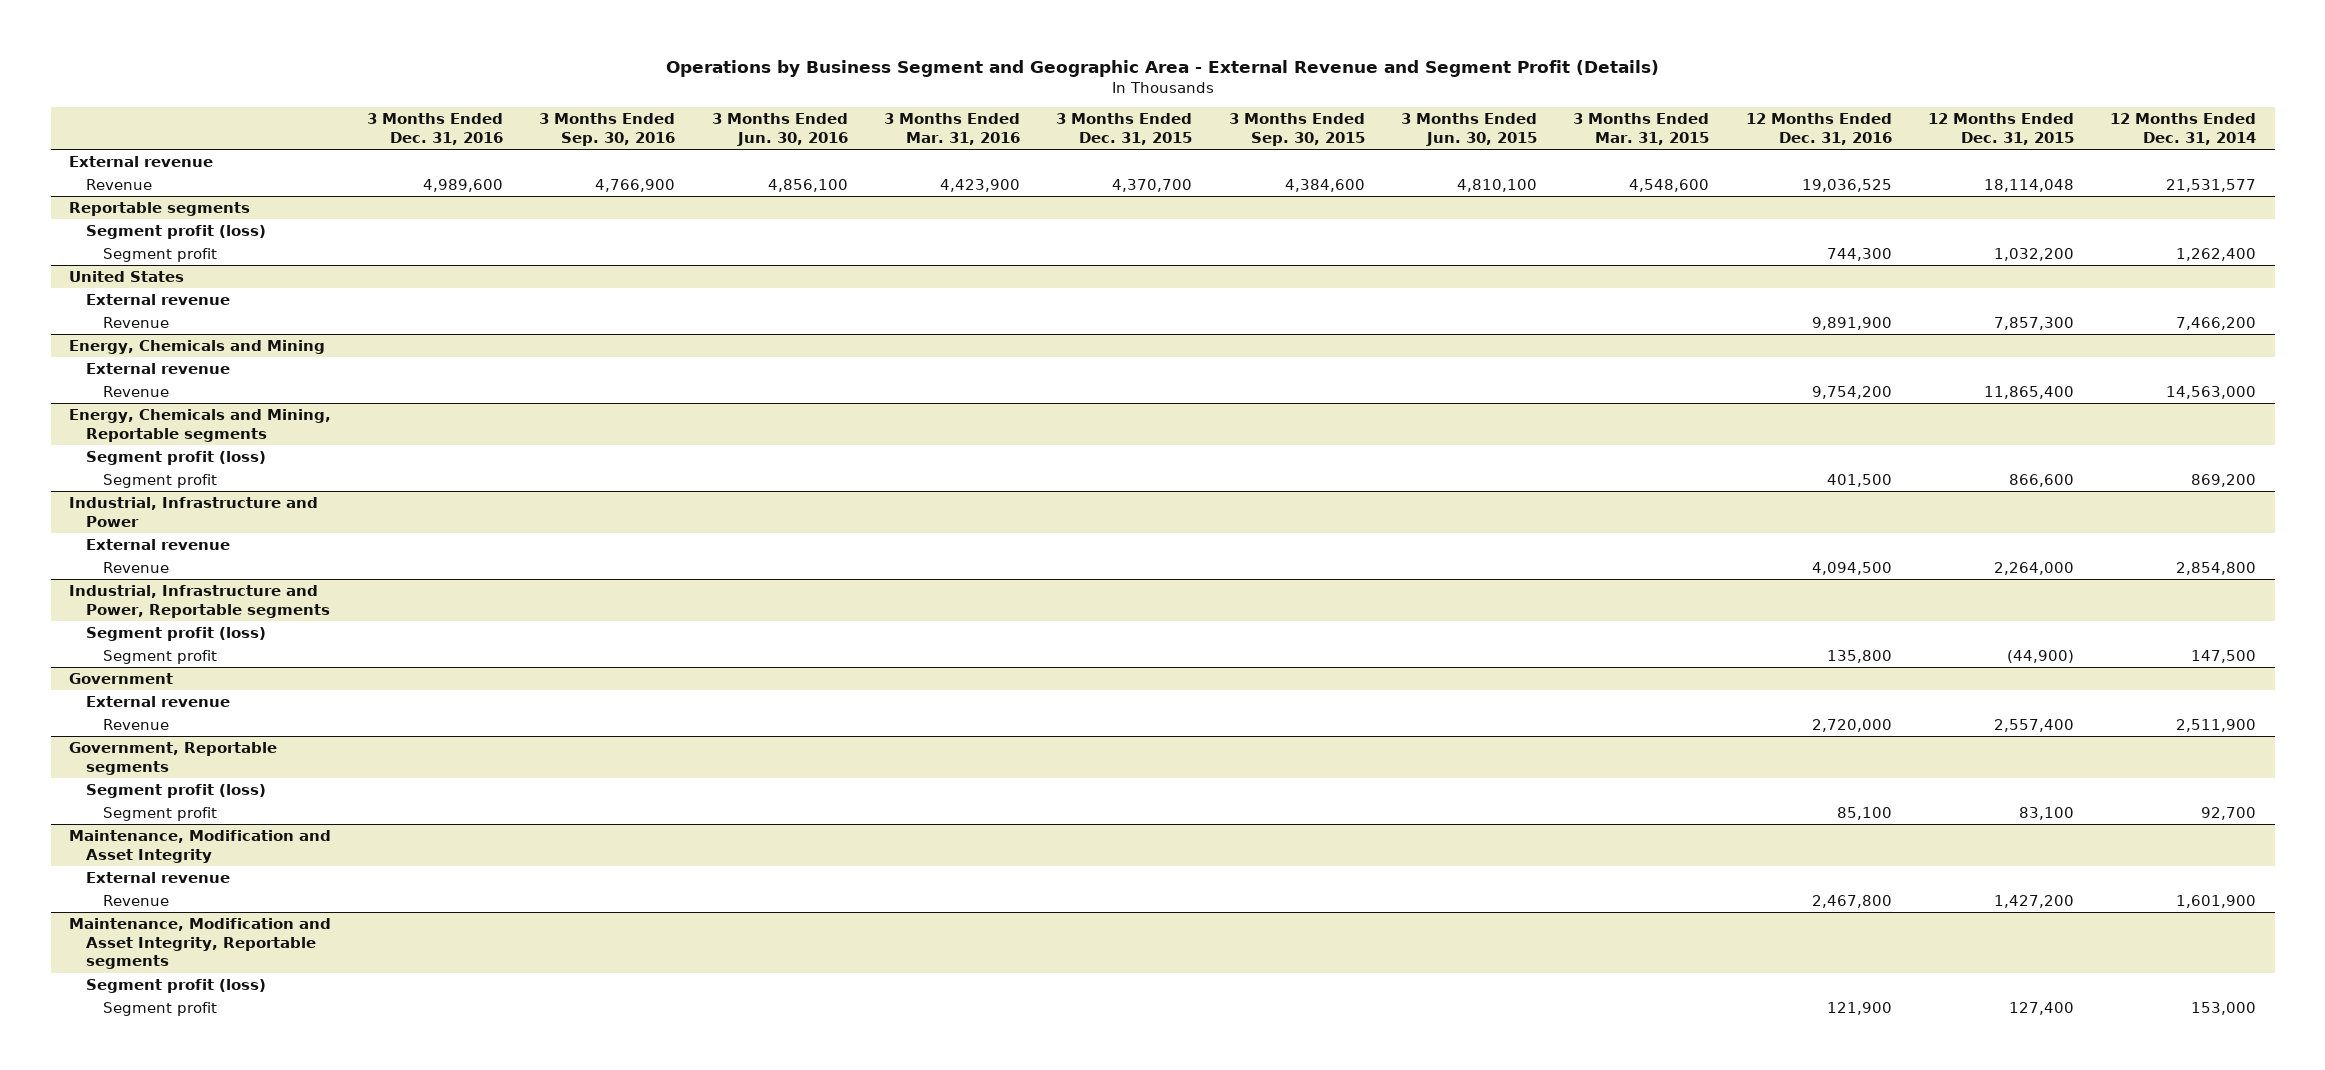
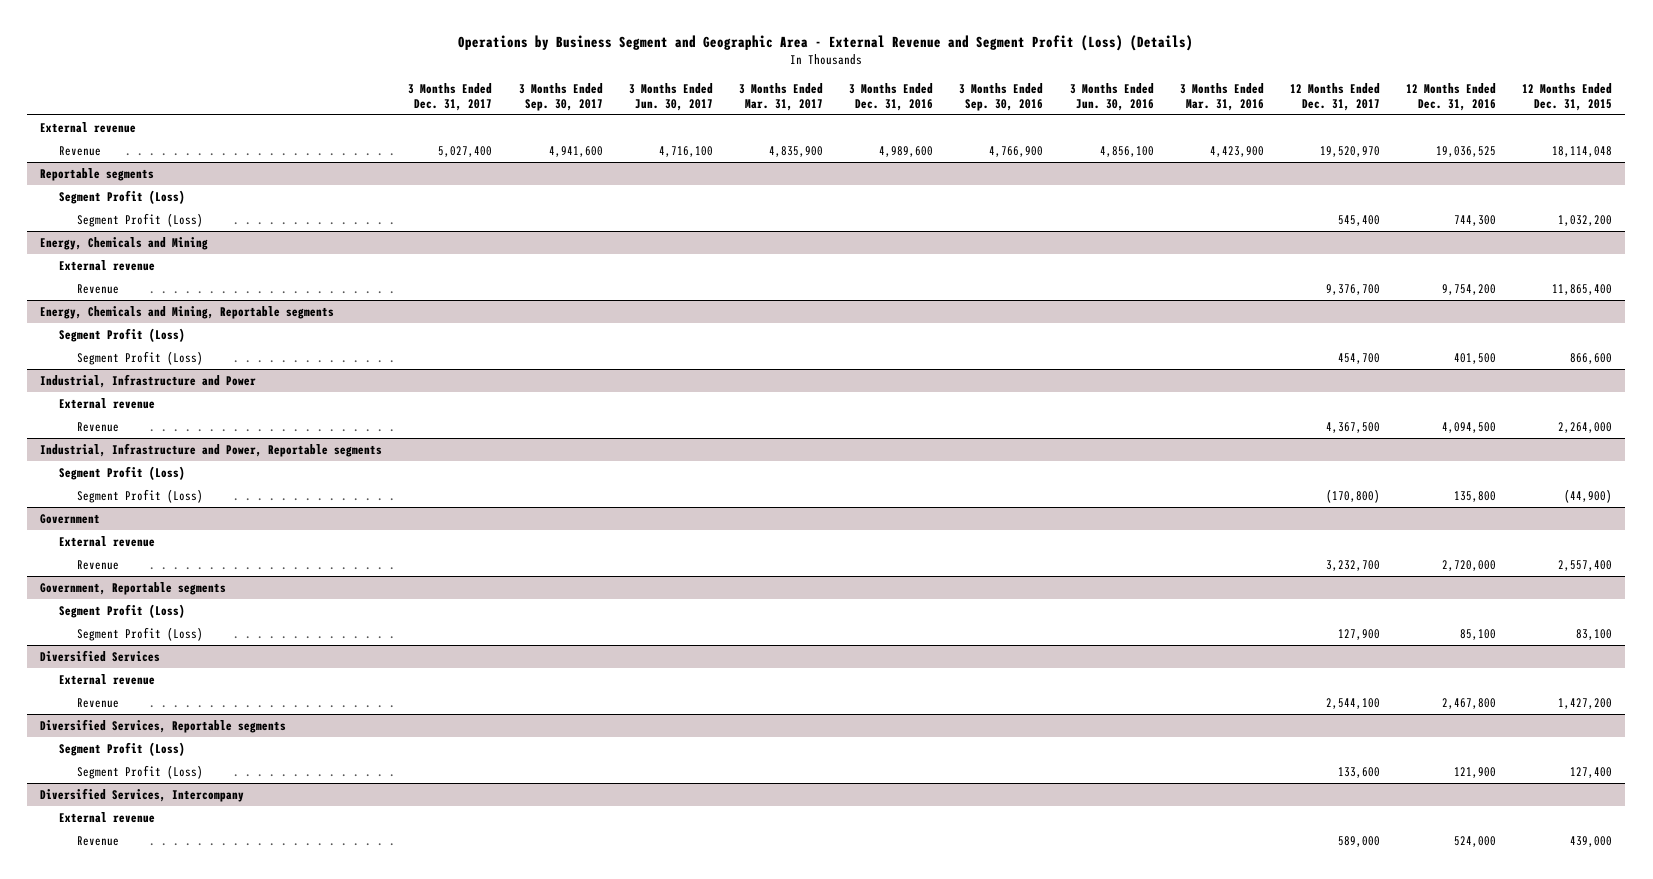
- Operations by Business Segment and Geographic Area - External Revenue and Segment Profit (Details)
+ Operations by Business Segment and Geographic Area - External Revenue and Segment Profit (Loss) (Details)
- | 3 Months Ended Dec. 31, 2016 | 3 Months Ended Sep. 30, 2016 | 3 Months Ended Jun. 30, 2016 | 3 Months Ended Mar. 31, 2016 | 3 Months Ended Dec. 31, 2015 | 3 Months Ended Sep. 30, 2015 | 3 Months Ended Jun. 30, 2015 | 3 Months Ended Mar. 31, 2015 | 12 Months Ended Dec. 31, 2016 | 12 Months Ended Dec. 31, 2015 | 12 Months Ended Dec. 31, 2014
+ | 3 Months Ended Dec. 31, 2017 | 3 Months Ended Sep. 30, 2017 | 3 Months Ended Jun. 30, 2017 | 3 Months Ended Mar. 31, 2017 | 3 Months Ended Dec. 31, 2016 | 3 Months Ended Sep. 30, 2016 | 3 Months Ended Jun. 30, 2016 | 3 Months Ended Mar. 31, 2016 | 12 Months Ended Dec. 31, 2017 | 12 Months Ended Dec. 31, 2016 | 12 Months Ended Dec. 31, 2015
@ Reportable segments
- Segment profit (loss)
- Segment profit | | | | | | | | | 744,300 | 1,032,200 | 1,262,400
- United States
- External revenue
- Revenue | | | | | | | | | 9,891,900 | 7,857,300 | 7,466,200
@ Reportable segments
+ Segment Profit (Loss)
+ Segment Profit (Loss) | | | | | | | | | 545,400 | 744,300 | 1,032,200
@ Energy, Chemicals and Mining, Reportable segments
- Segment profit (loss)
- Segment profit | | | | | | | | | 401,500 | 866,600 | 869,200
+ Segment Profit (Loss)
+ Segment Profit (Loss) | | | | | | | | | 454,700 | 401,500 | 866,600
@ Industrial, Infrastructure and Power, Reportable segments
- Segment profit (loss)
- Segment profit | | | | | | | | | 135,800 | (44,900) | 147,500
+ Segment Profit (Loss)
+ Segment Profit (Loss) | | | | | | | | | (170,800) | 135,800 | (44,900)
@ Government, Reportable segments
- Segment profit (loss)
- Segment profit | | | | | | | | | 85,100 | 83,100 | 92,700
- Maintenance, Modification and Asset Integrity
@ Government, Reportable segments
+ Segment Profit (Loss)
+ Segment Profit (Loss) | | | | | | | | | 127,900 | 85,100 | 83,100
+ Diversified Services
- Maintenance, Modification and Asset Integrity, Reportable segments
- Segment profit (loss)
- Segment profit | | | | | | | | | 121,900 | 127,400 | 153,000
+ Diversified Services, Reportable segments
+ Segment Profit (Loss)
+ Segment Profit (Loss) | | | | | | | | | 133,600 | 121,900 | 127,400
+ Diversified Services, Intercompany
+ External revenue
+ Revenue | | | | | | | | | 589,000 | 524,000 | 439,000

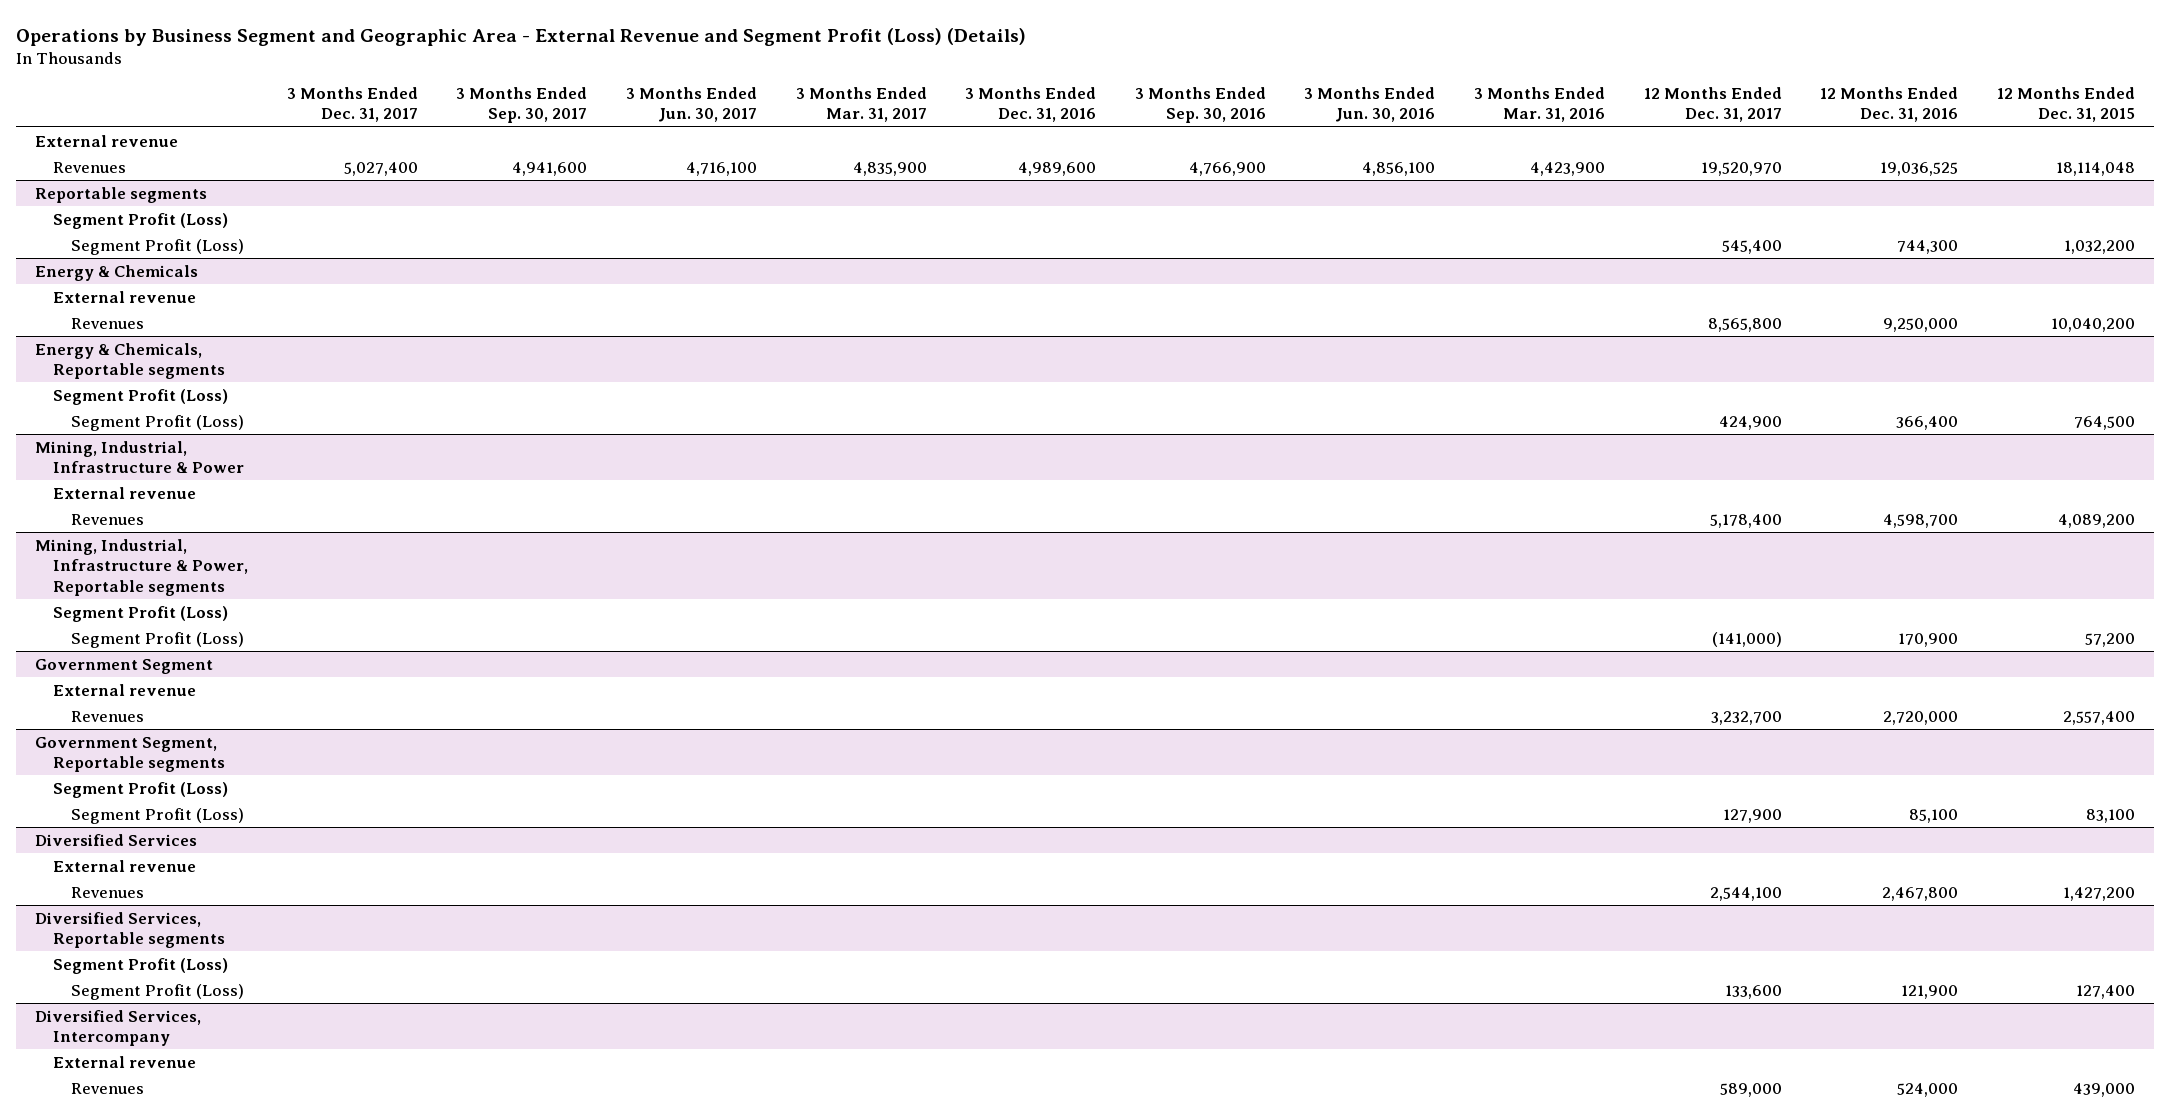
- Revenue | 5,027,400 | 4,941,600 | 4,716,100 | 4,835,900 | 4,989,600 | 4,766,900 | 4,856,100 | 4,423,900 | 19,520,970 | 19,036,525 | 18,114,048
+ Revenues | 5,027,400 | 4,941,600 | 4,716,100 | 4,835,900 | 4,989,600 | 4,766,900 | 4,856,100 | 4,423,900 | 19,520,970 | 19,036,525 | 18,114,048
- Energy, Chemicals and Mining
+ Energy & Chemicals
- Revenue | | | | | | | | | 9,376,700 | 9,754,200 | 11,865,400
- Energy, Chemicals and Mining, Reportable segments
+ Revenues | | | | | | | | | 8,565,800 | 9,250,000 | 10,040,200
+ Energy & Chemicals, Reportable segments
- Segment Profit (Loss) | | | | | | | | | 454,700 | 401,500 | 866,600
- Industrial, Infrastructure and Power
+ Segment Profit (Loss) | | | | | | | | | 424,900 | 366,400 | 764,500
+ Mining, Industrial, Infrastructure & Power
- Revenue | | | | | | | | | 4,367,500 | 4,094,500 | 2,264,000
- Industrial, Infrastructure and Power, Reportable segments
+ Revenues | | | | | | | | | 5,178,400 | 4,598,700 | 4,089,200
+ Mining, Industrial, Infrastructure & Power, Reportable segments
- Segment Profit (Loss) | | | | | | | | | (170,800) | 135,800 | (44,900)
- Government
+ Segment Profit (Loss) | | | | | | | | | (141,000) | 170,900 | 57,200
+ Government Segment
- Revenue | | | | | | | | | 3,232,700 | 2,720,000 | 2,557,400
- Government, Reportable segments
+ Revenues | | | | | | | | | 3,232,700 | 2,720,000 | 2,557,400
+ Government Segment, Reportable segments
@ Diversified Services
- Revenue | | | | | | | | | 2,544,100 | 2,467,800 | 1,427,200
+ Revenues | | | | | | | | | 2,544,100 | 2,467,800 | 1,427,200
@ Diversified Services, Intercompany
- Revenue | | | | | | | | | 589,000 | 524,000 | 439,000
+ Revenues | | | | | | | | | 589,000 | 524,000 | 439,000

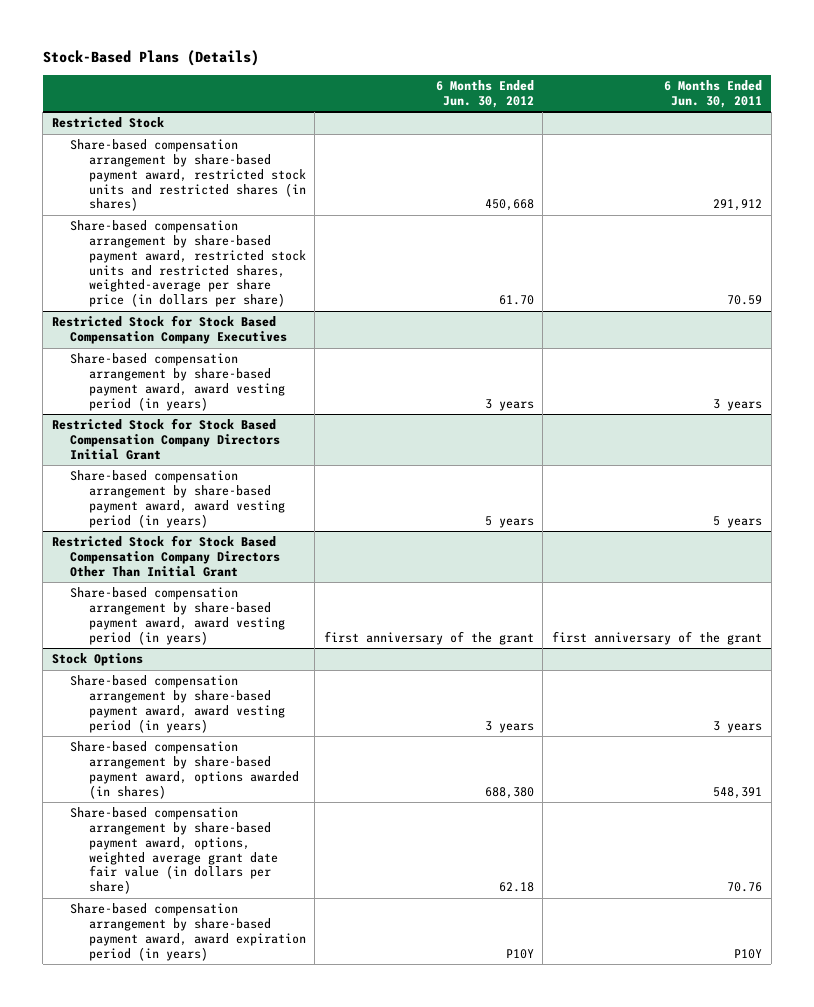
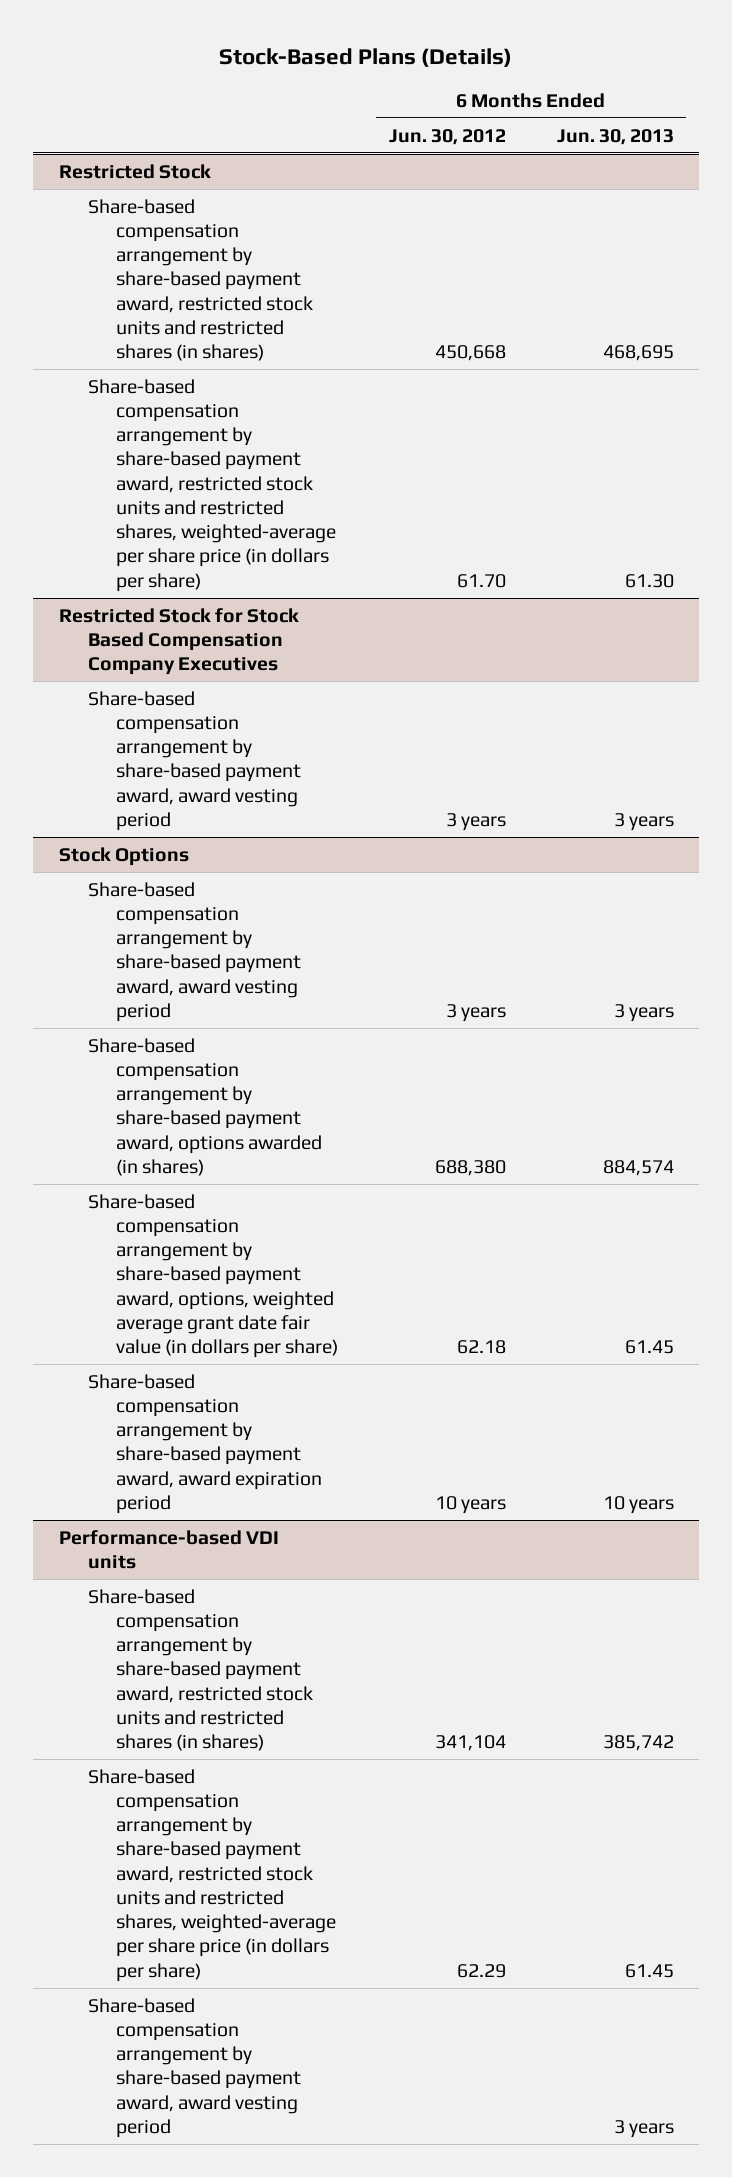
- | 6 Months Ended Jun. 30, 2012 | 6 Months Ended Jun. 30, 2011
+ | 6 Months Ended Jun. 30, 2012 | 6 Months Ended Jun. 30, 2013
@ Restricted Stock for Stock Based Compensation Company Executives
- Share-based compensation arrangement by share-based payment award, award vesting period (in years) | 3 years | 3 years
- Restricted Stock for Stock Based Compensation Company Directors Initial Grant
- Share-based compensation arrangement by share-based payment award, award vesting period (in years) | 5 years | 5 years
- Restricted Stock for Stock Based Compensation Company Directors Other Than Initial Grant
- Share-based compensation arrangement by share-based payment award, award vesting period (in years) | first anniversary of the grant | first anniversary of the grant
@ Restricted Stock for Stock Based Compensation Company Executives
+ Share-based compensation arrangement by share-based payment award, award vesting period | 3 years | 3 years
@ Stock Options
- Share-based compensation arrangement by share-based payment award, award vesting period (in years) | 3 years | 3 years
+ Share-based compensation arrangement by share-based payment award, award vesting period | 3 years | 3 years
- Share-based compensation arrangement by share-based payment award, award expiration period (in years) | P10Y | P10Y
+ Share-based compensation arrangement by share-based payment award, award expiration period | 10 years | 10 years
+ Performance-based VDI units
+ Share-based compensation arrangement by share-based payment award, restricted stock units and restricted shares (in shares) | 341,104 | 385,742
+ Share-based compensation arrangement by share-based payment award, restricted stock units and restricted shares, weighted-average per share price (in dollars per share) | 62.29 | 61.45
+ Share-based compensation arrangement by share-based payment award, award vesting period | | 3 years

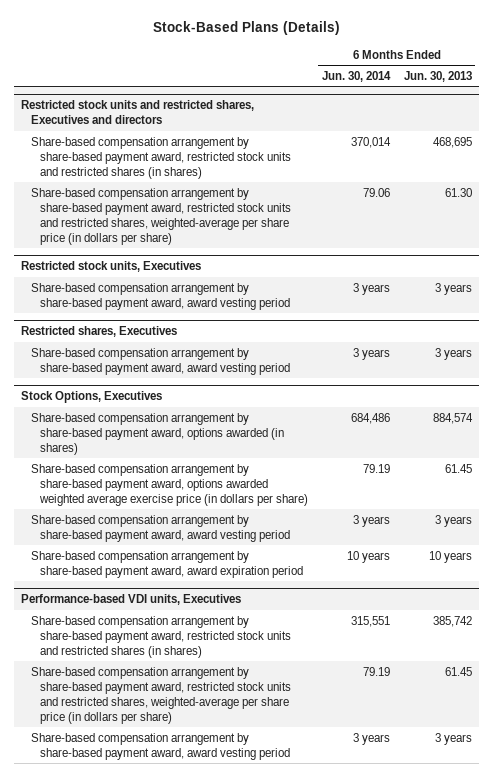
- | 6 Months Ended Jun. 30, 2012 | 6 Months Ended Jun. 30, 2013
+ | 6 Months Ended Jun. 30, 2014 | 6 Months Ended Jun. 30, 2013
- Restricted Stock
+ Restricted stock units and restricted shares, Executives and directors
- Restricted Stock for Stock Based Compensation Company Executives
+ Restricted stock units, Executives
- Stock Options
+ Restricted shares, Executives
+ Stock Options, Executives
- Share-based compensation arrangement by share-based payment award, options, weighted average grant date fair value (in dollars per share) | 62.18 | 61.45
+ Share-based compensation arrangement by share-based payment award, options awarded weighted average exercise price (in dollars per share) | 79.19 | 61.45
+ Share-based compensation arrangement by share-based payment award, award vesting period | 3 years | 3 years
- Performance-based VDI units
+ Performance-based VDI units, Executives

